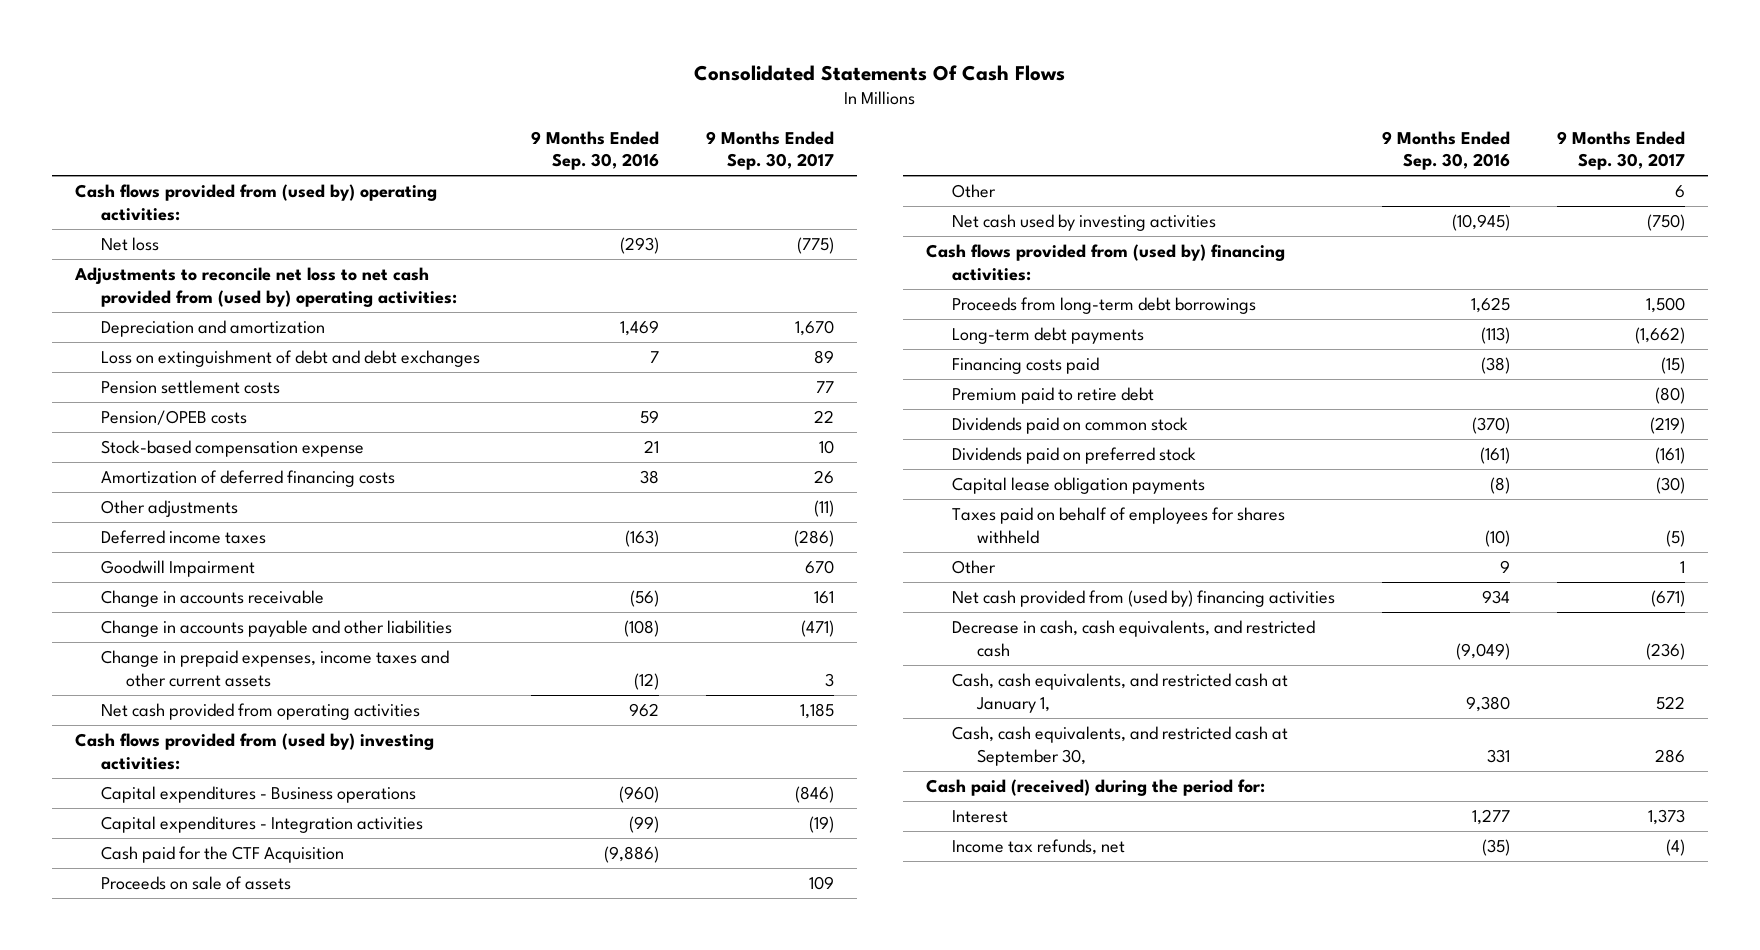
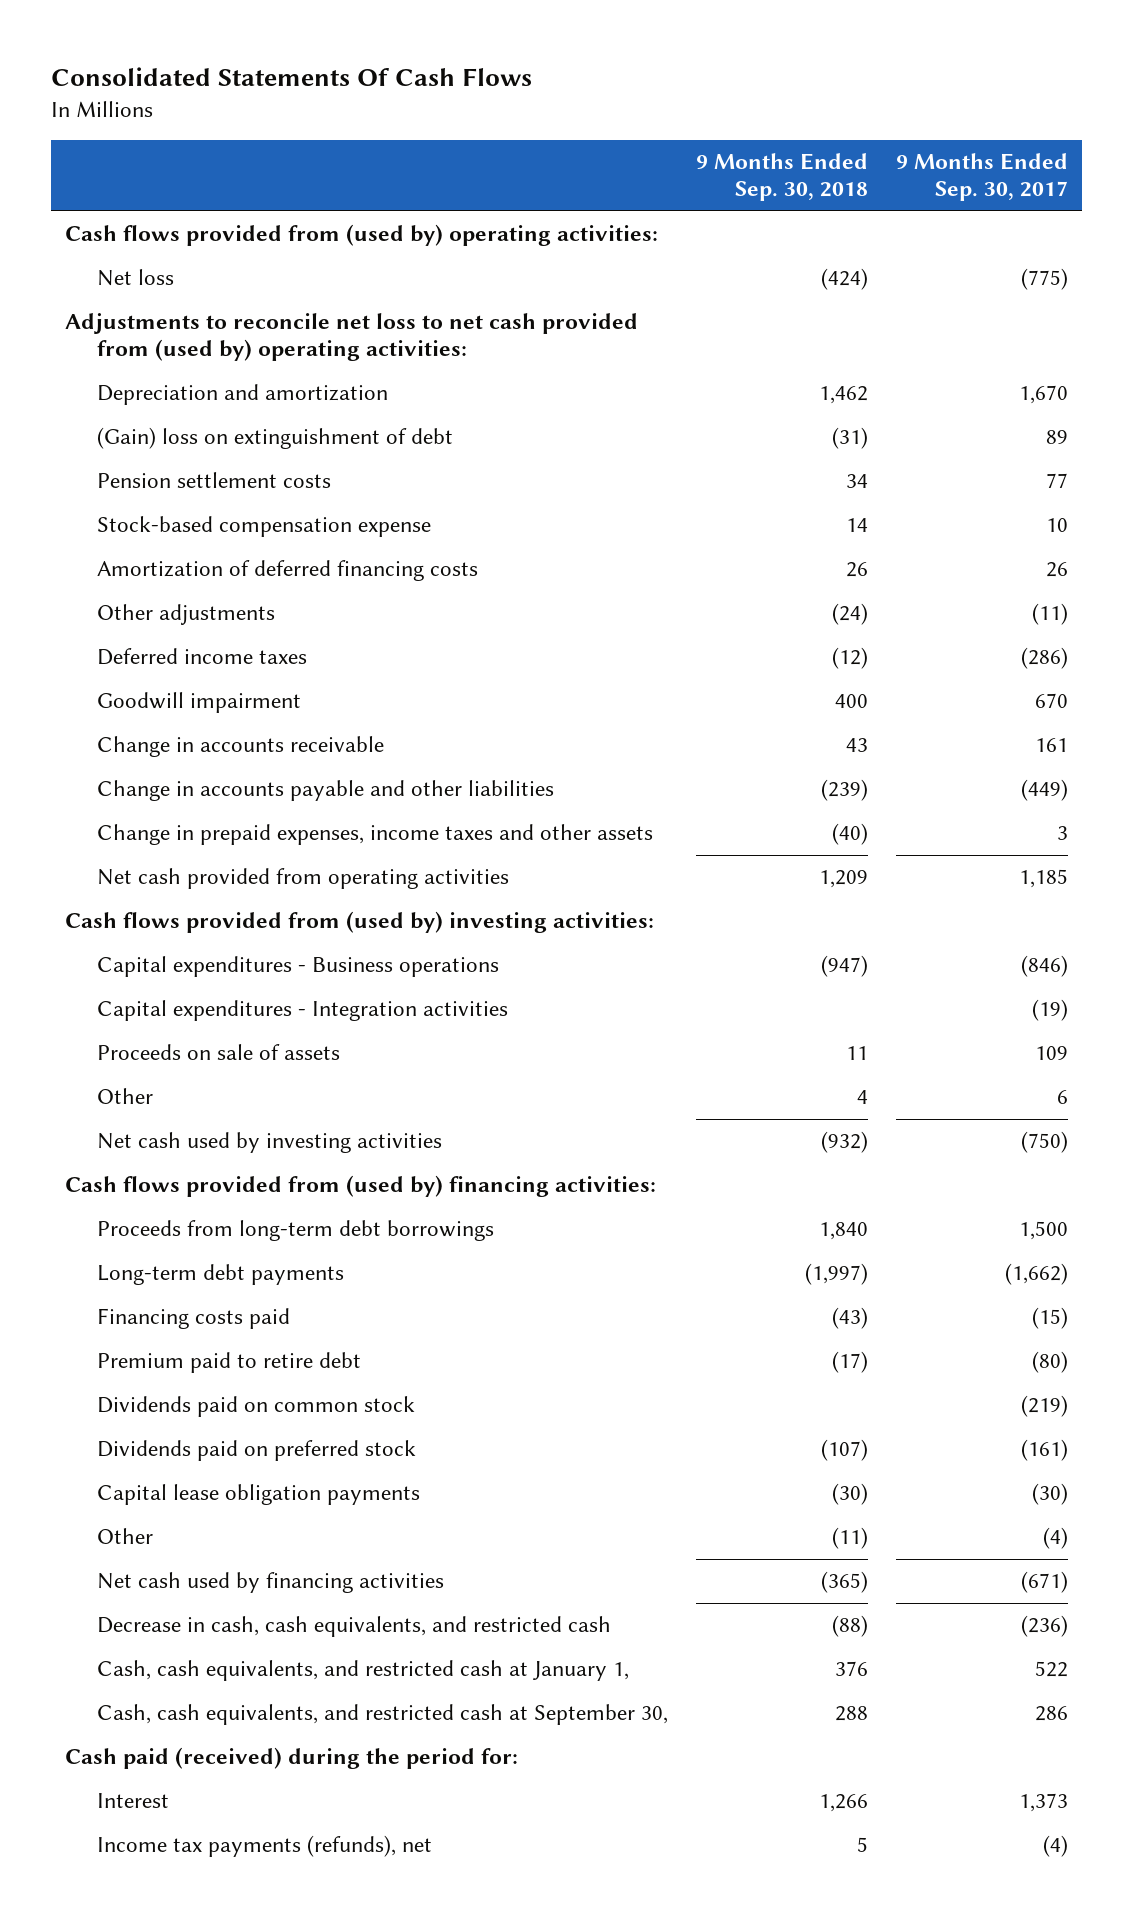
- | 9 Months Ended Sep. 30, 2016 | 9 Months Ended Sep. 30, 2017
+ | 9 Months Ended Sep. 30, 2018 | 9 Months Ended Sep. 30, 2017
- Loss on extinguishment of debt and debt exchanges | 7 | 89
+ (Gain) loss on extinguishment of debt | (31) | 89
- Pension/OPEB costs | 59 | 22
- Goodwill Impairment | | 670
+ Goodwill impairment | 400 | 670
- Change in accounts payable and other liabilities | (108) | (471)
- Change in prepaid expenses, income taxes and other current assets | (12) | 3
+ Change in accounts payable and other liabilities | (239) | (449)
+ Change in prepaid expenses, income taxes and other assets | (40) | 3
- Cash paid for the CTF Acquisition | (9,886) |
- Taxes paid on behalf of employees for shares withheld | (10) | (5)
- Other | 9 | 1
- Net cash provided from (used by) financing activities | 934 | (671)
+ Other | (11) | (4)
+ Net cash used by financing activities | (365) | (671)
- Income tax refunds, net | (35) | (4)
+ Income tax payments (refunds), net | 5 | (4)

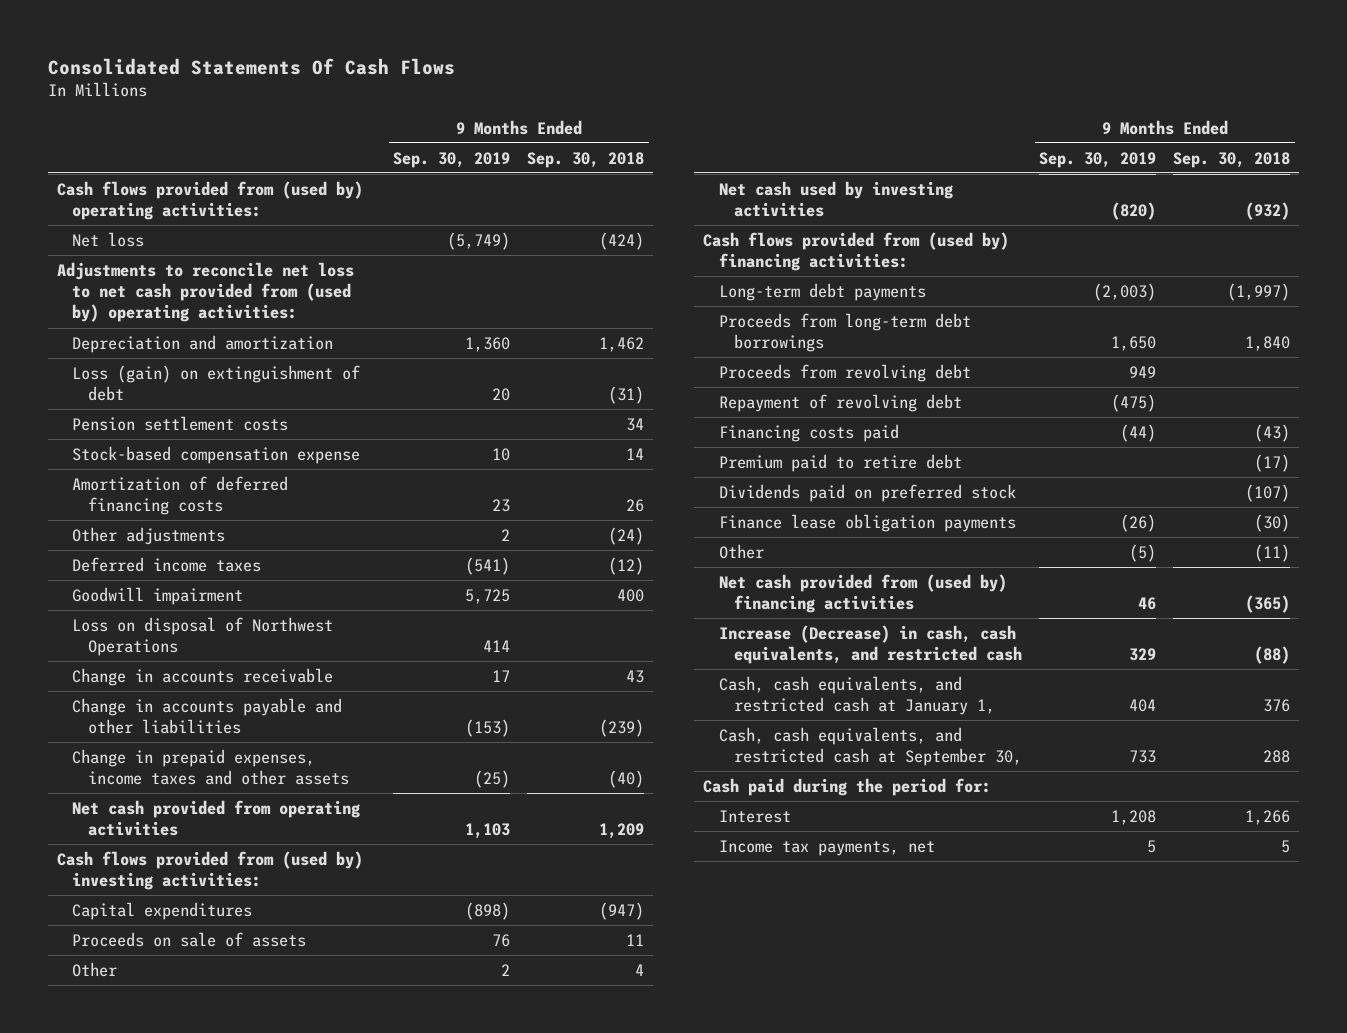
- | 9 Months Ended Sep. 30, 2018 | 9 Months Ended Sep. 30, 2017
+ | 9 Months Ended Sep. 30, 2019 | 9 Months Ended Sep. 30, 2018
- (Gain) loss on extinguishment of debt | (31) | 89
+ Loss (gain) on extinguishment of debt | 20 | (31)
+ Loss on disposal of Northwest Operations | 414 |
- Capital expenditures - Business operations | (947) | (846)
- Capital expenditures - Integration activities | | (19)
+ Capital expenditures | (898) | (947)
moved down: Proceeds from long-term debt borrowings | 1,650 | 1,840
+ Proceeds from revolving debt | 949 |
+ Repayment of revolving debt | (475) |
- Dividends paid on common stock | | (219)
- Capital lease obligation payments | (30) | (30)
+ Finance lease obligation payments | (26) | (30)
- Net cash used by financing activities | (365) | (671)
- Decrease in cash, cash equivalents, and restricted cash | (88) | (236)
+ Net cash provided from (used by) financing activities | 46 | (365)
+ Increase (Decrease) in cash, cash equivalents, and restricted cash | 329 | (88)
- Cash paid (received) during the period for:
+ Cash paid during the period for:
- Income tax payments (refunds), net | 5 | (4)
+ Income tax payments, net | 5 | 5

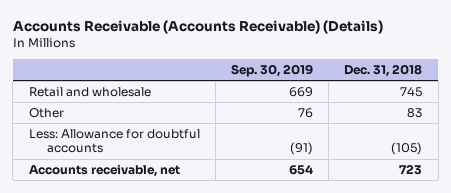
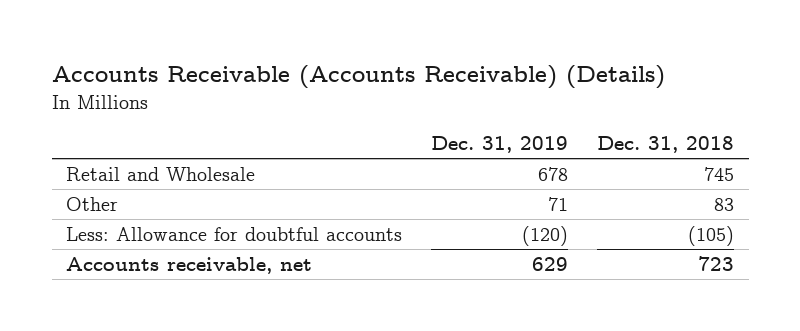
- | Sep. 30, 2019 | Dec. 31, 2018
+ | Dec. 31, 2019 | Dec. 31, 2018
- Retail and wholesale | 669 | 745
+ Retail and Wholesale | 678 | 745

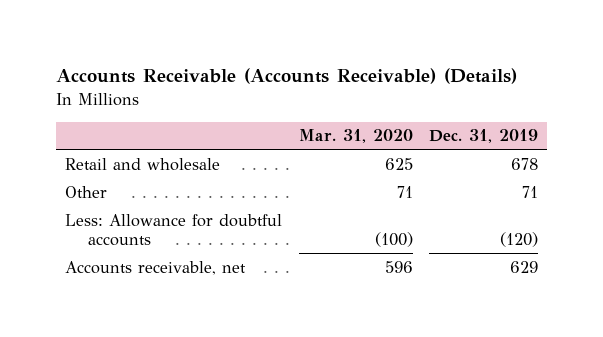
- | Dec. 31, 2019 | Dec. 31, 2018
+ | Mar. 31, 2020 | Dec. 31, 2019
- Retail and Wholesale | 678 | 745
+ Retail and wholesale | 625 | 678

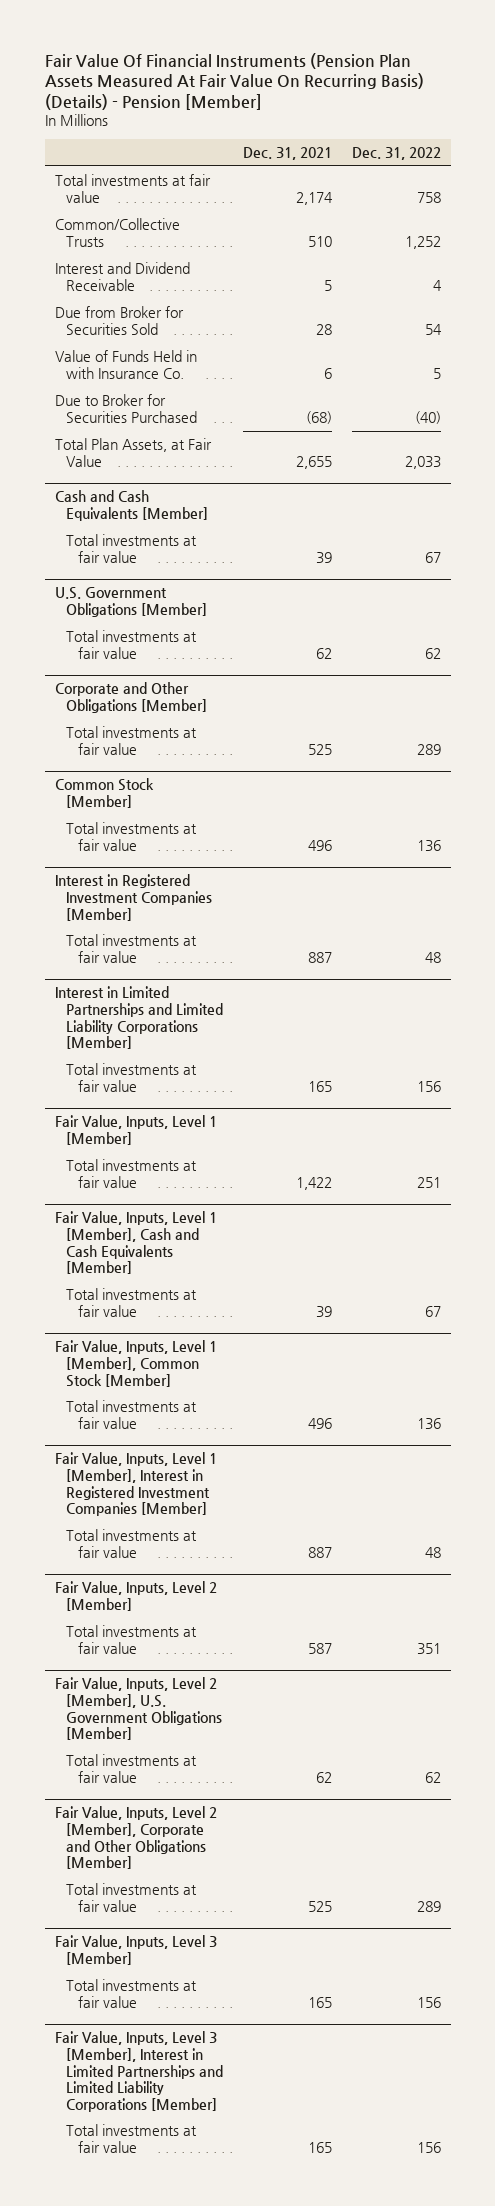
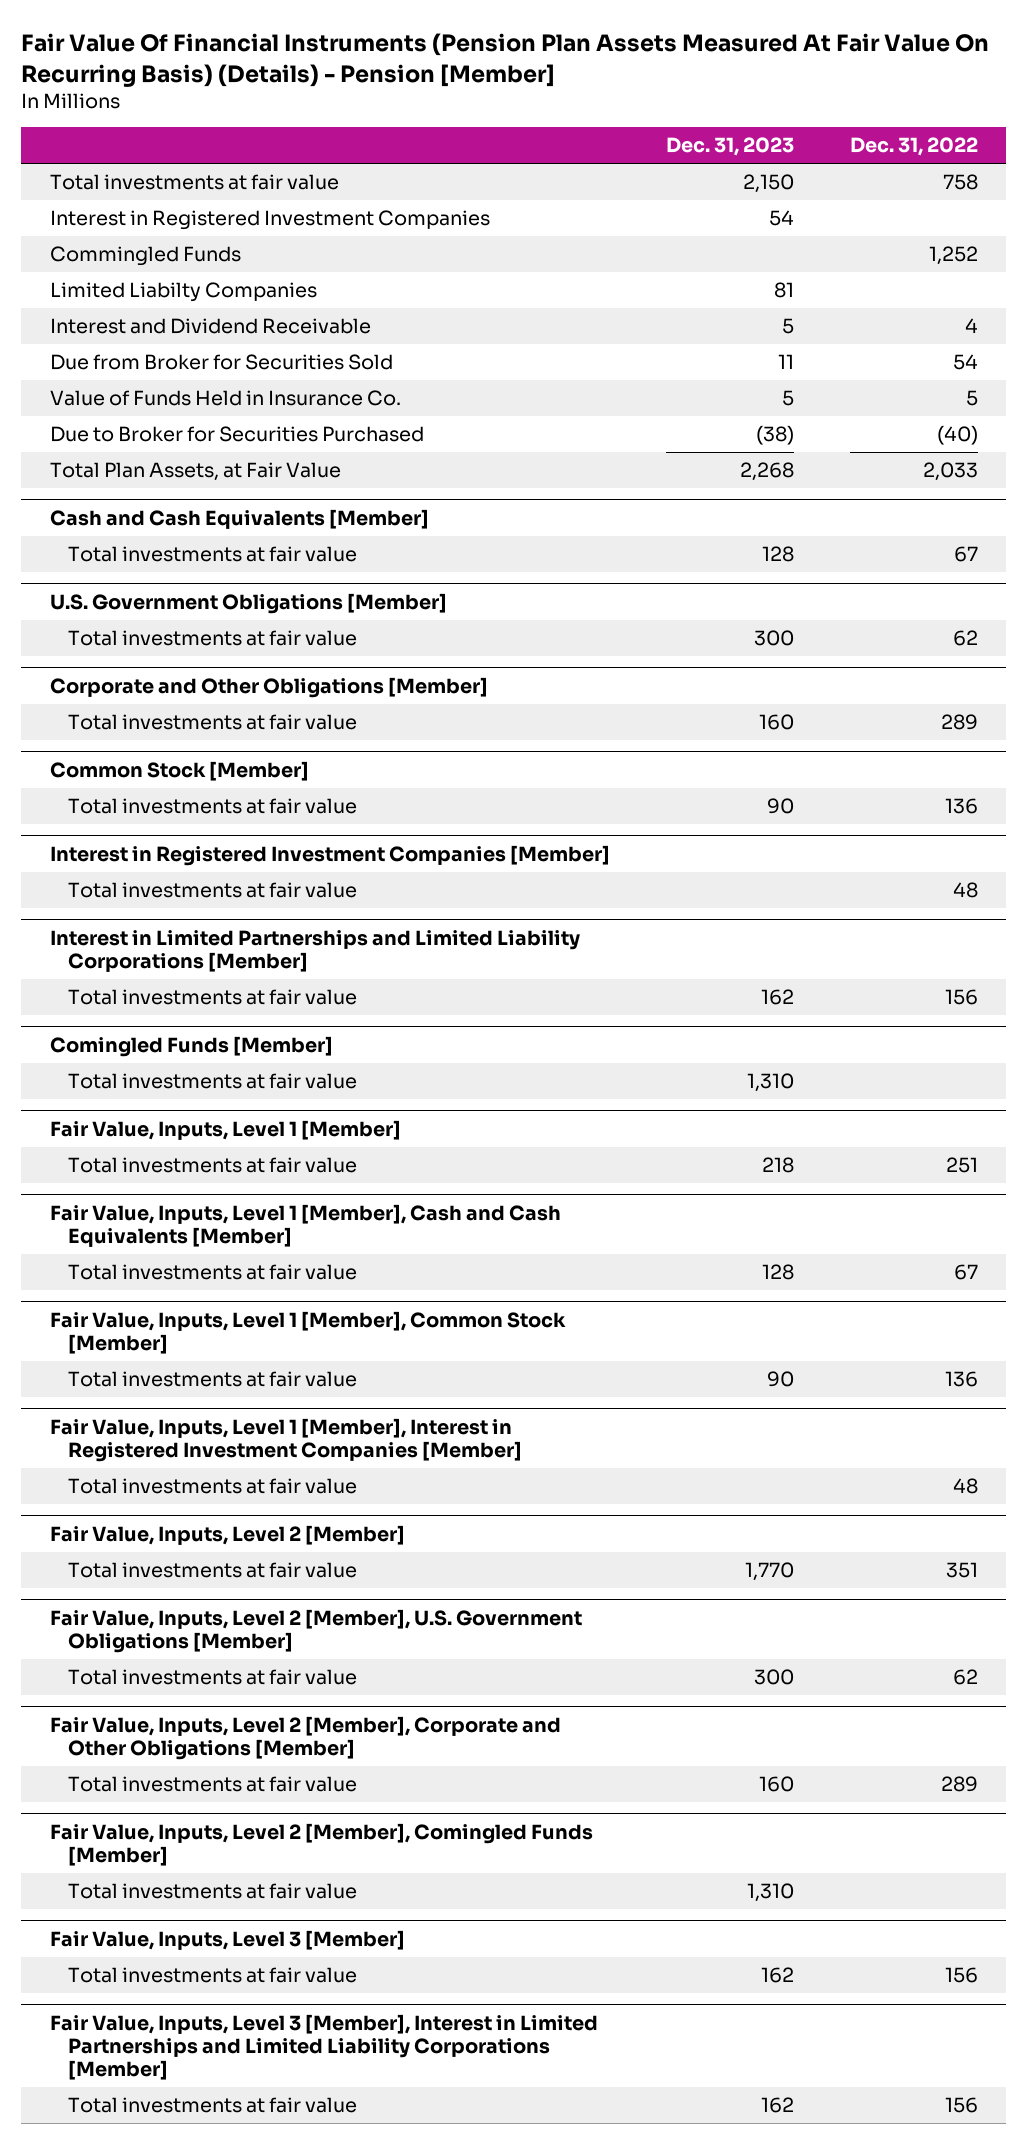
- | Dec. 31, 2021 | Dec. 31, 2022
+ | Dec. 31, 2023 | Dec. 31, 2022
- Common/Collective Trusts | 510 | 1,252
+ Interest in Registered Investment Companies | 54 |
+ Commingled Funds | | 1,252
+ Limited Liabilty Companies | 81 |
- Value of Funds Held in with Insurance Co. | 6 | 5
+ Value of Funds Held in Insurance Co. | 5 | 5
+ Comingled Funds [Member]
+ Total investments at fair value | 1,310 |
+ Fair Value, Inputs, Level 2 [Member], Comingled Funds [Member]
+ Total investments at fair value | 1,310 |

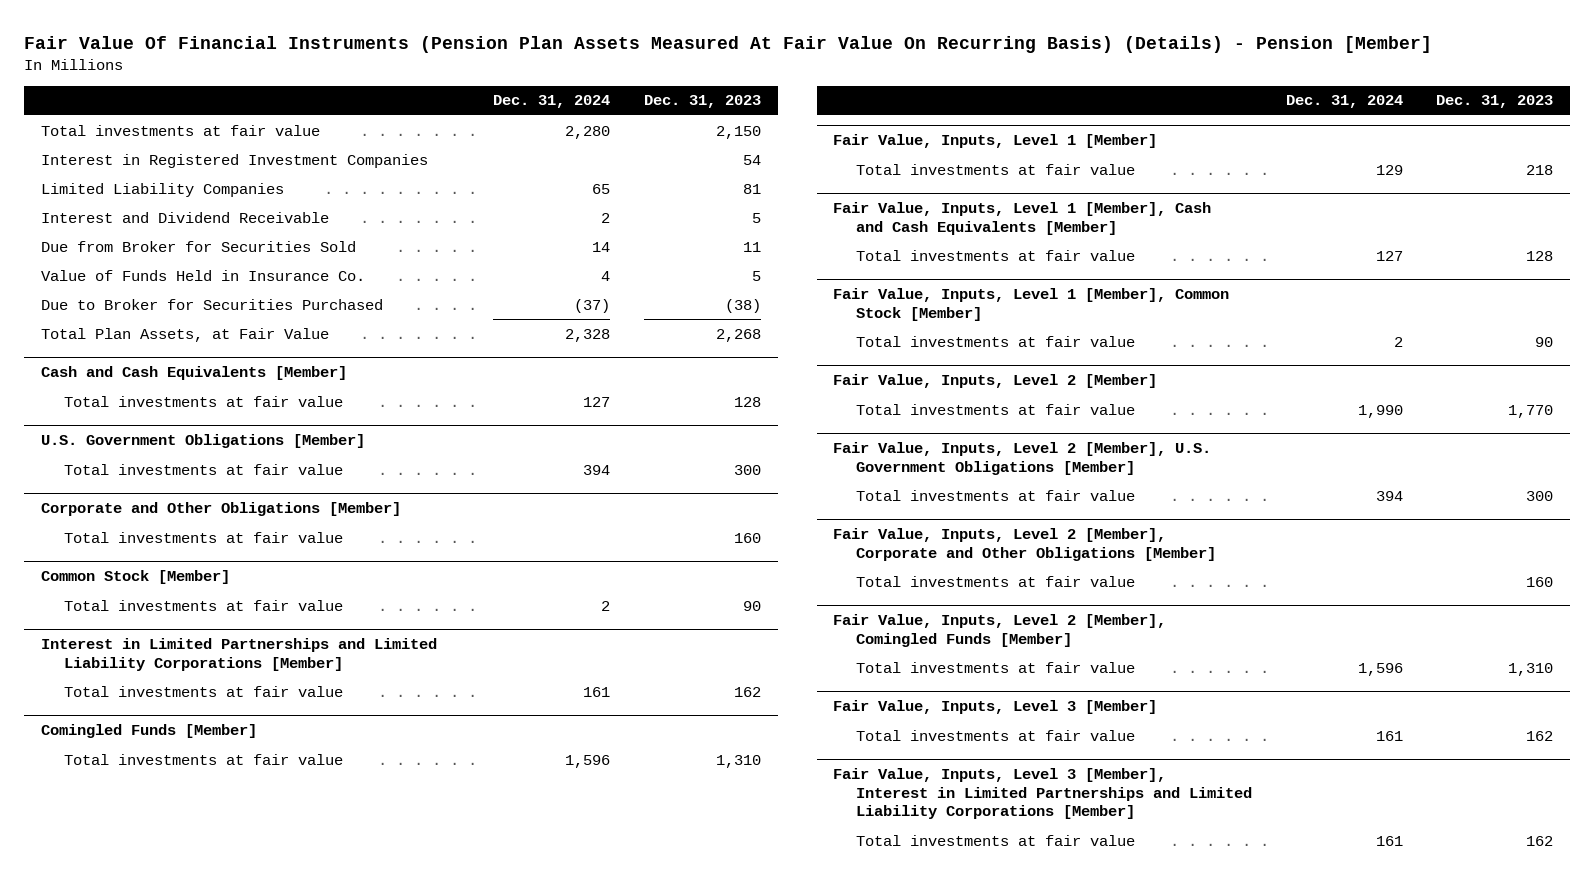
- | Dec. 31, 2023 | Dec. 31, 2022
+ | Dec. 31, 2024 | Dec. 31, 2023
- Commingled Funds | | 1,252
- Limited Liabilty Companies | 81 |
+ Limited Liability Companies | 65 | 81
- Interest in Registered Investment Companies [Member]
- Total investments at fair value | | 48
- Fair Value, Inputs, Level 1 [Member], Interest in Registered Investment Companies [Member]
- Total investments at fair value | | 48

